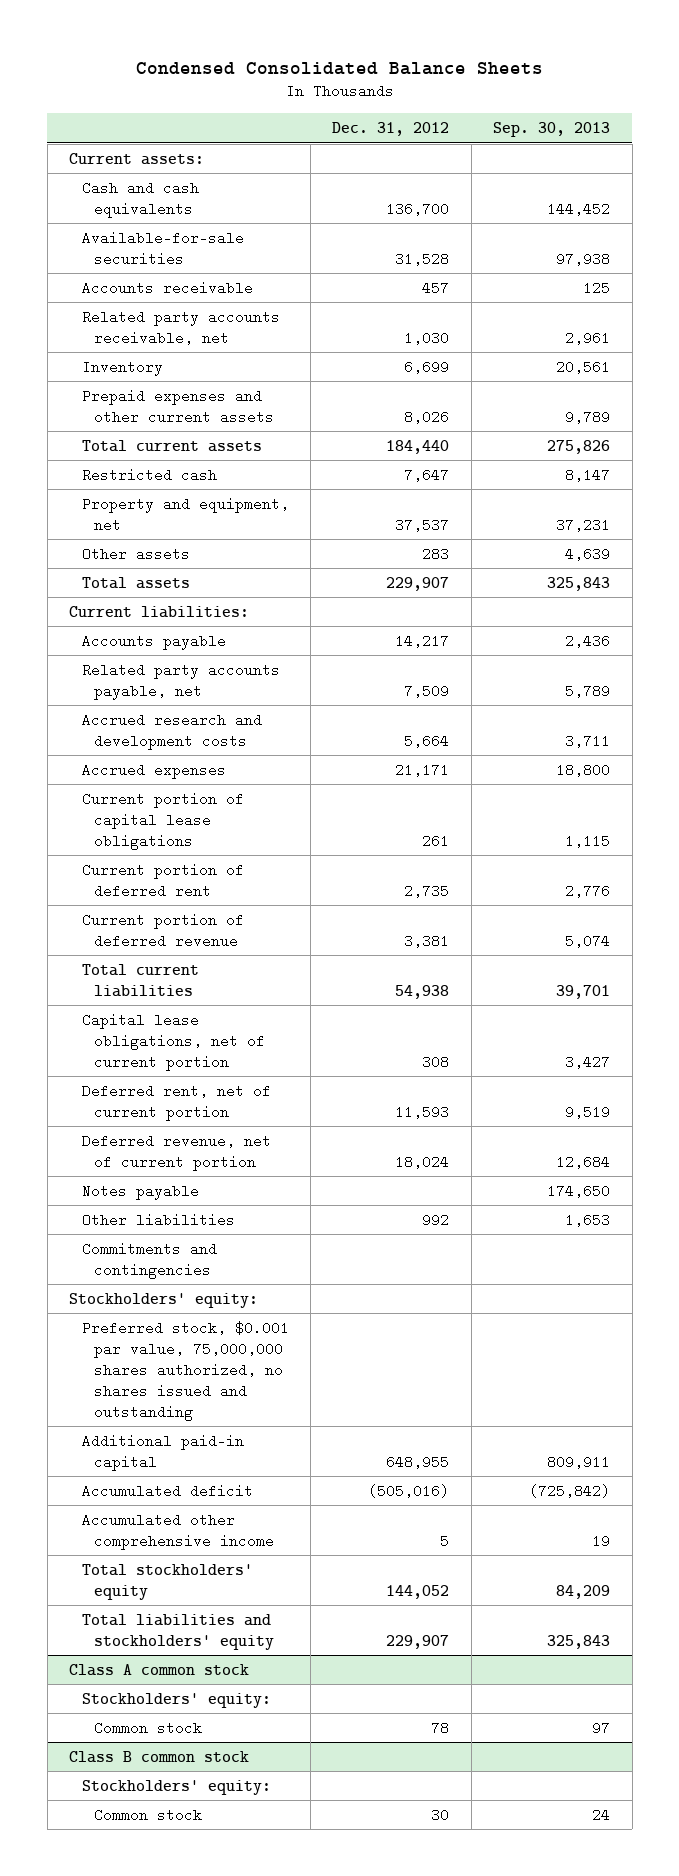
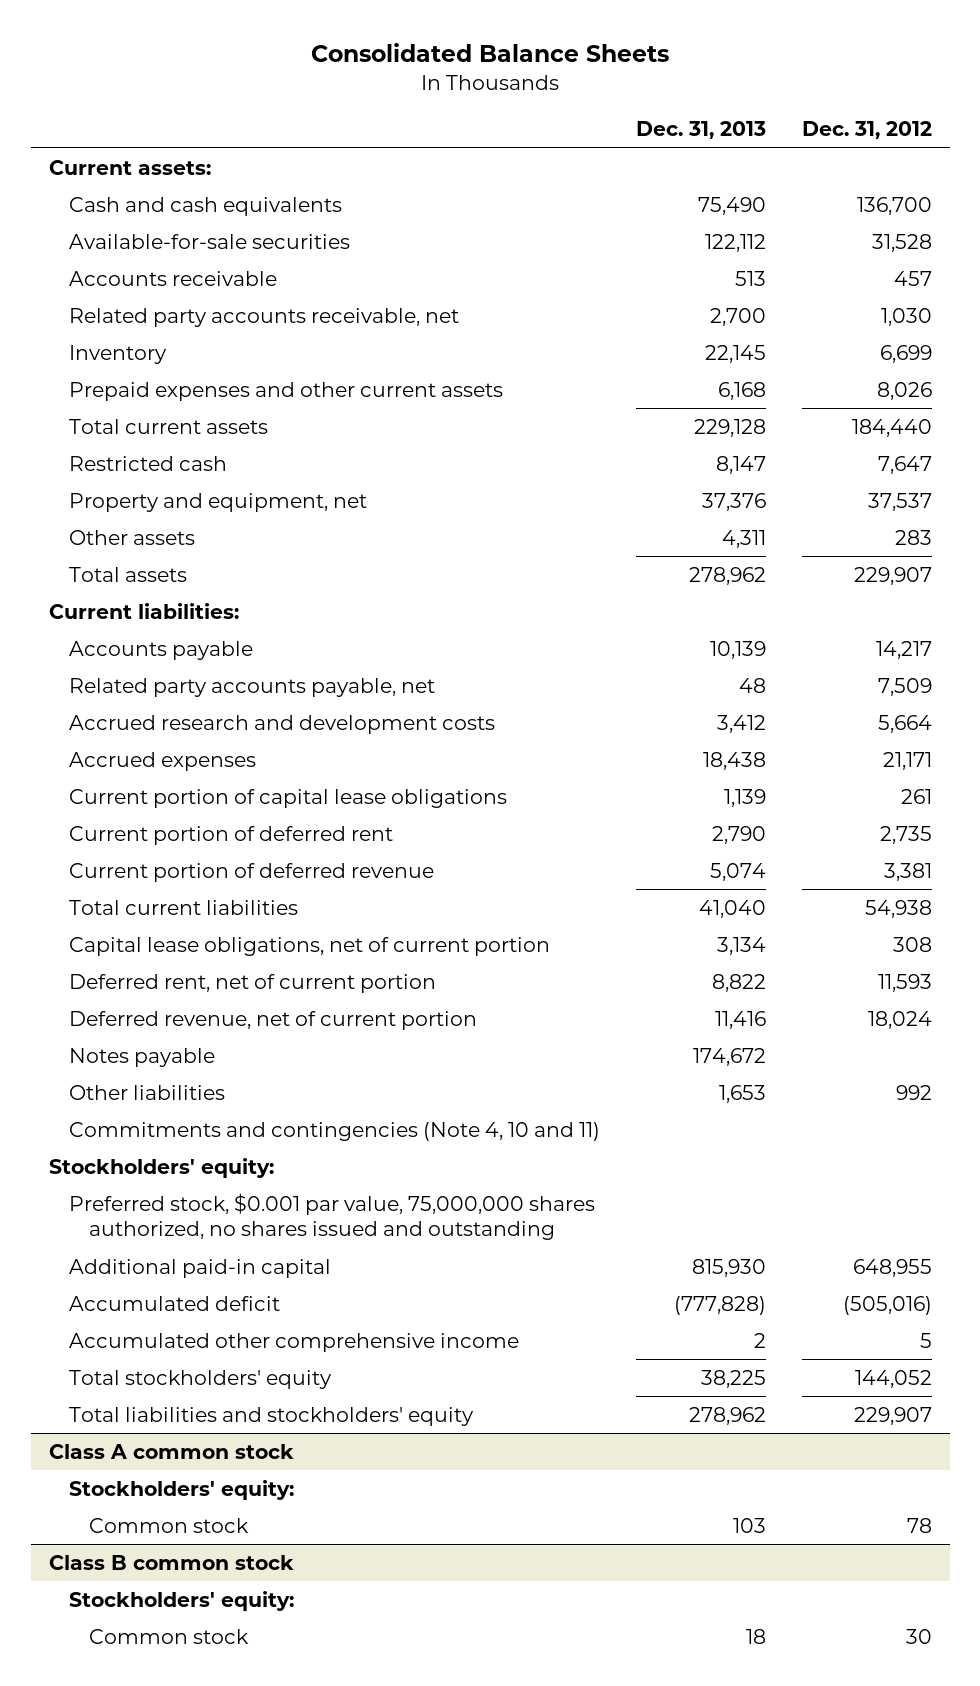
- Condensed Consolidated Balance Sheets
+ Consolidated Balance Sheets
- | Dec. 31, 2012 | Sep. 30, 2013
+ | Dec. 31, 2013 | Dec. 31, 2012
- Commitments and contingencies
+ Commitments and contingencies (Note 4, 10 and 11)

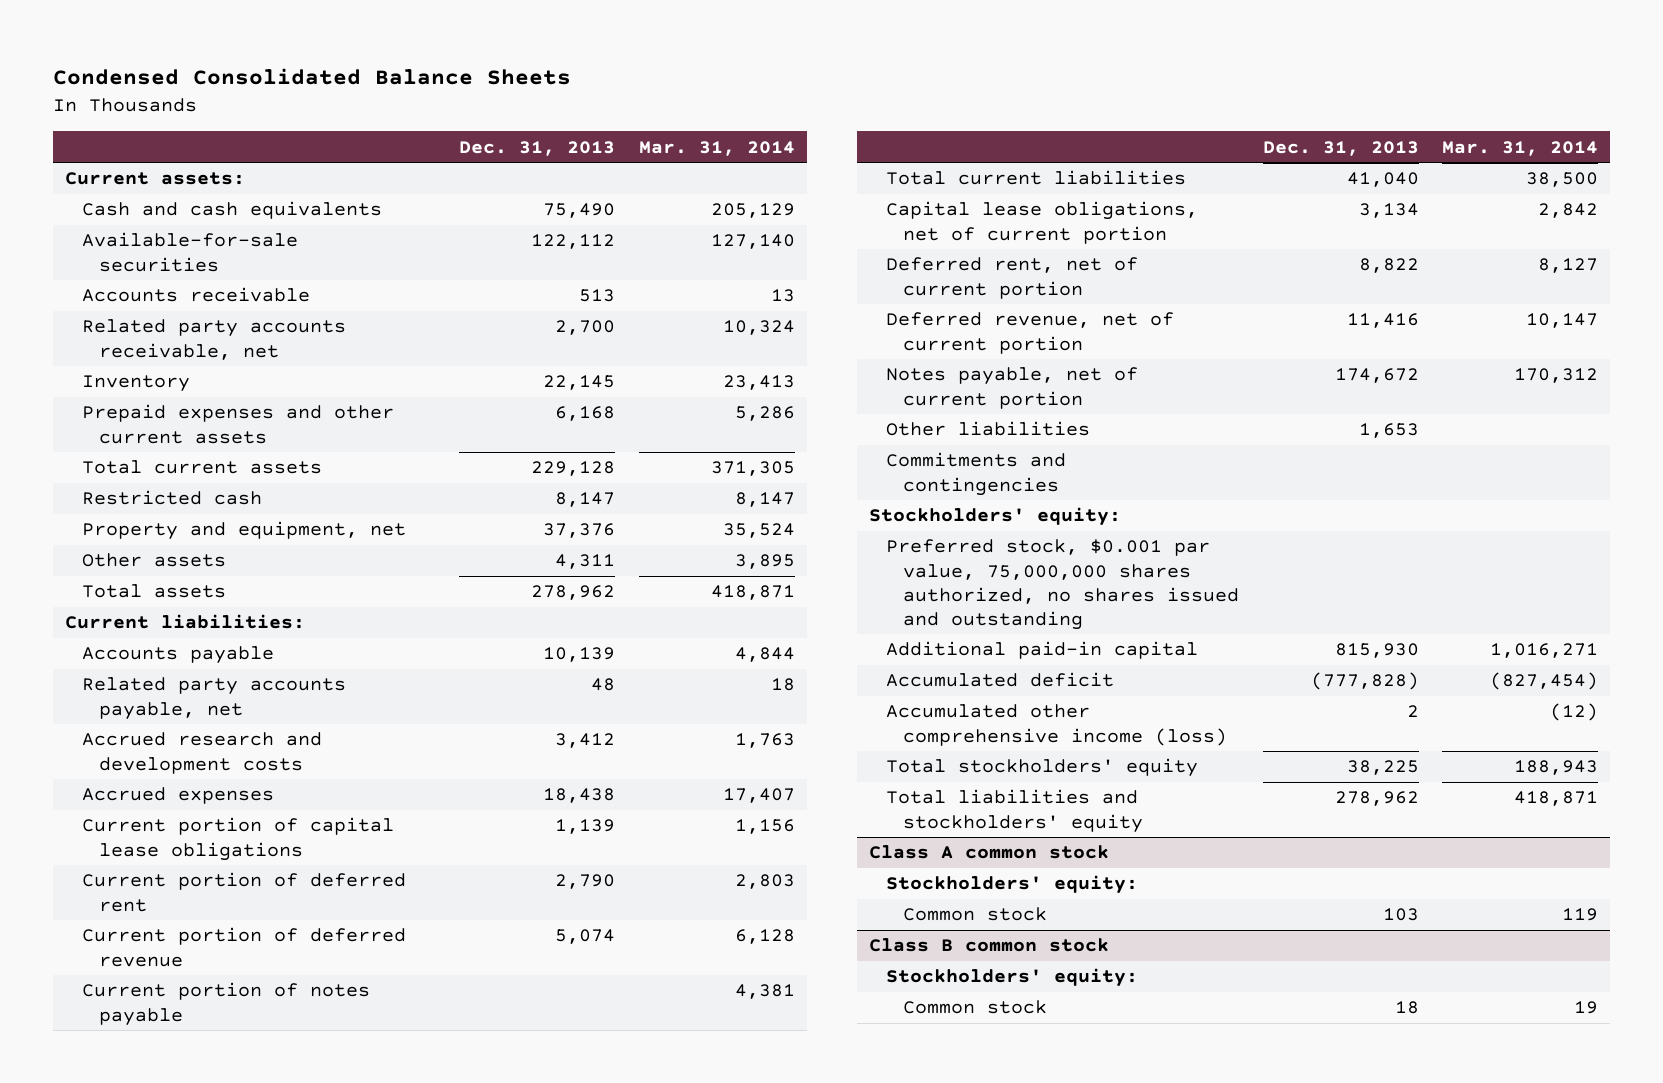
- Consolidated Balance Sheets
+ Condensed Consolidated Balance Sheets
- | Dec. 31, 2013 | Dec. 31, 2012
+ | Dec. 31, 2013 | Mar. 31, 2014
+ Current portion of notes payable | | 4,381
- Notes payable | 174,672 |
+ Notes payable, net of current portion | 174,672 | 170,312
- Commitments and contingencies (Note 4, 10 and 11)
+ Commitments and contingencies
- Accumulated other comprehensive income | 2 | 5
+ Accumulated other comprehensive income (loss) | 2 | (12)

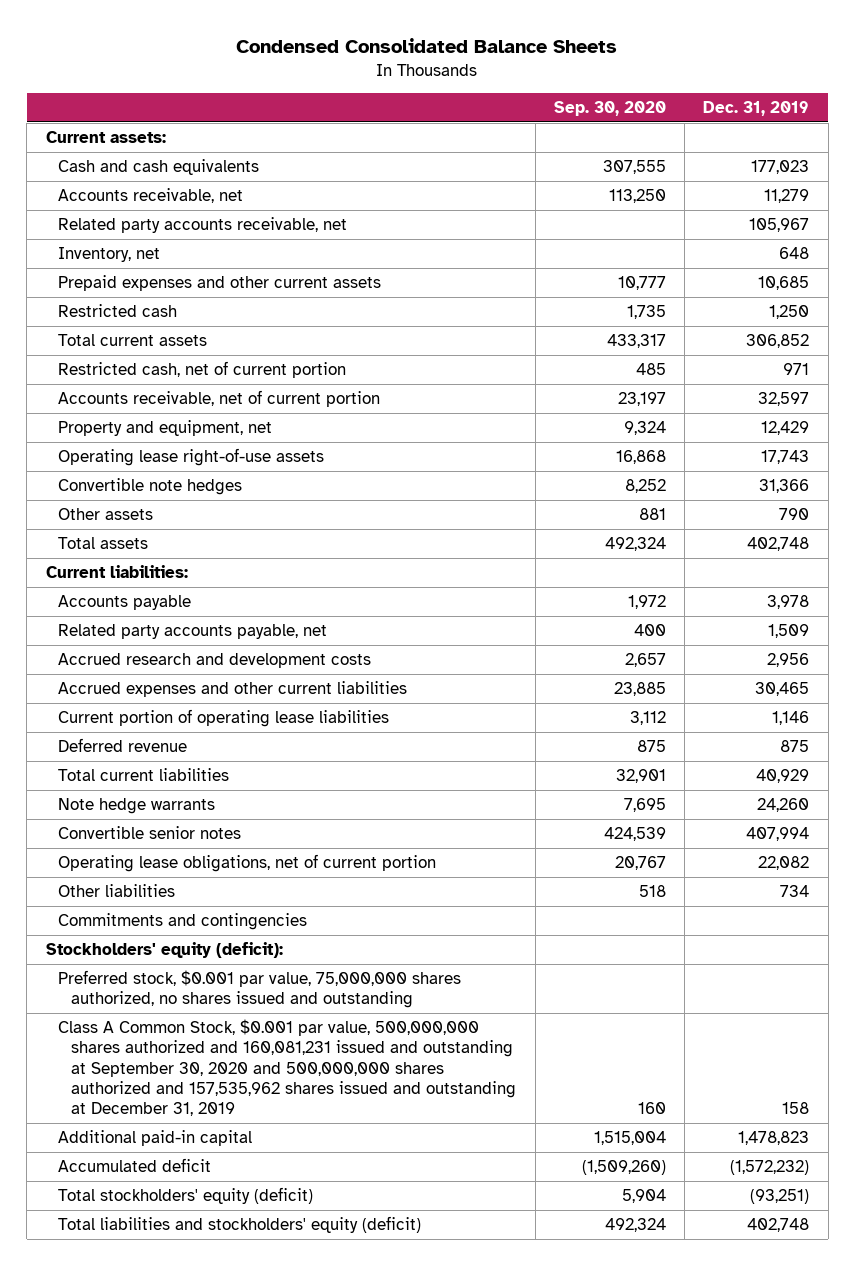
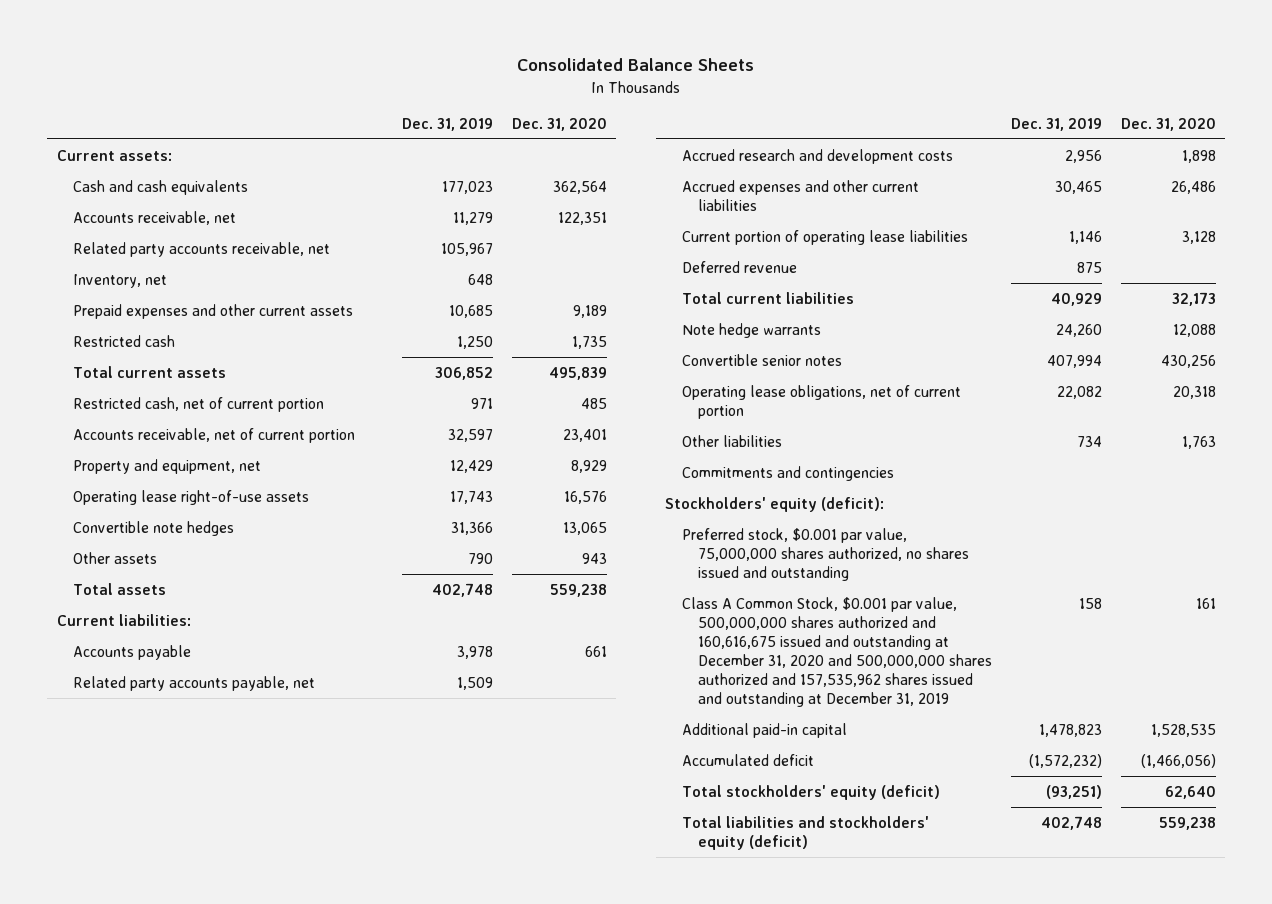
- Condensed Consolidated Balance Sheets
+ Consolidated Balance Sheets
- | Sep. 30, 2020 | Dec. 31, 2019
+ | Dec. 31, 2019 | Dec. 31, 2020
- Class A Common Stock, $0.001 par value, 500,000,000 shares authorized and 160,081,231 issued and outstanding at September 30, 2020 and 500,000,000 shares authorized and 157,535,962 shares issued and outstanding at December 31, 2019 | 160 | 158
+ Class A Common Stock, $0.001 par value, 500,000,000 shares authorized and 160,616,675 issued and outstanding at December 31, 2020 and 500,000,000 shares authorized and 157,535,962 shares issued and outstanding at December 31, 2019 | 158 | 161

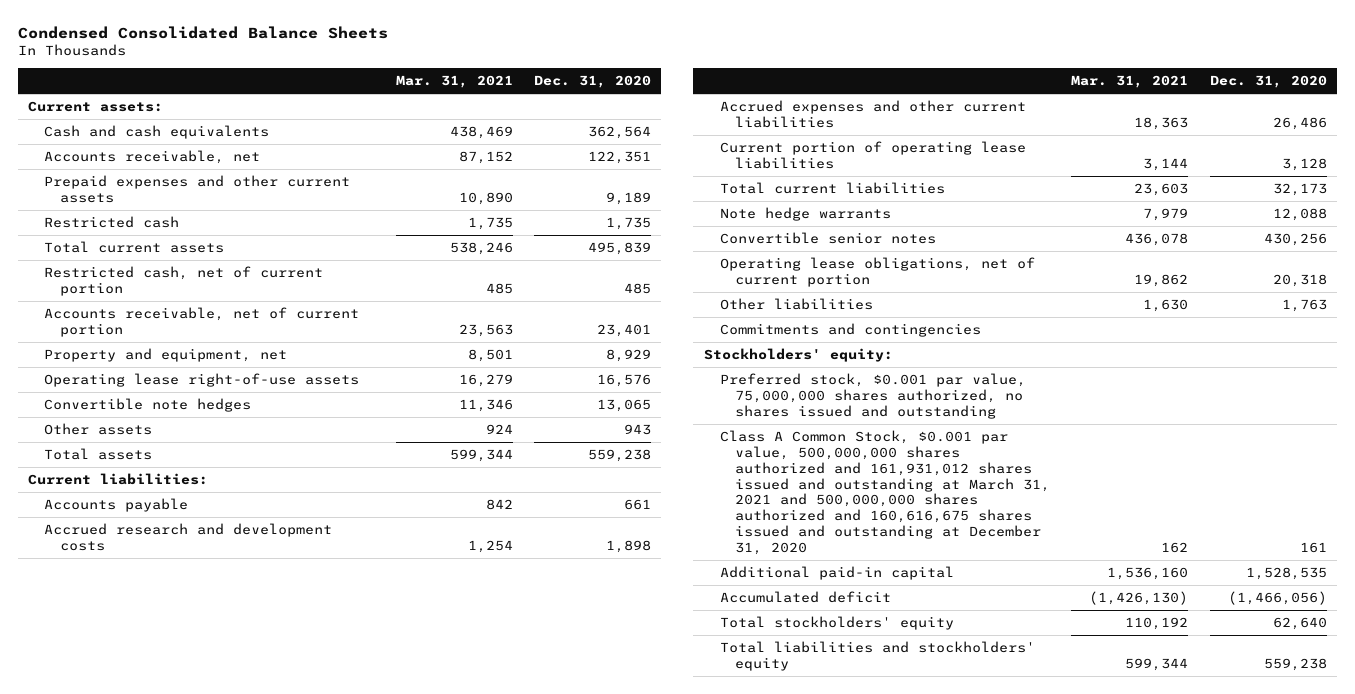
- Consolidated Balance Sheets
+ Condensed Consolidated Balance Sheets
- | Dec. 31, 2019 | Dec. 31, 2020
+ | Mar. 31, 2021 | Dec. 31, 2020
- Related party accounts receivable, net | 105,967 |
- Inventory, net | 648 |
- Related party accounts payable, net | 1,509 |
- Deferred revenue | 875 |
- Stockholders' equity (deficit):
+ Stockholders' equity:
- Class A Common Stock, $0.001 par value, 500,000,000 shares authorized and 160,616,675 issued and outstanding at December 31, 2020 and 500,000,000 shares authorized and 157,535,962 shares issued and outstanding at December 31, 2019 | 158 | 161
+ Class A Common Stock, $0.001 par value, 500,000,000 shares authorized and 161,931,012 shares issued and outstanding at March 31, 2021 and 500,000,000 shares authorized and 160,616,675 shares issued and outstanding at December 31, 2020 | 162 | 161
- Total stockholders' equity (deficit) | (93,251) | 62,640
- Total liabilities and stockholders' equity (deficit) | 402,748 | 559,238
+ Total stockholders' equity | 110,192 | 62,640
+ Total liabilities and stockholders' equity | 599,344 | 559,238

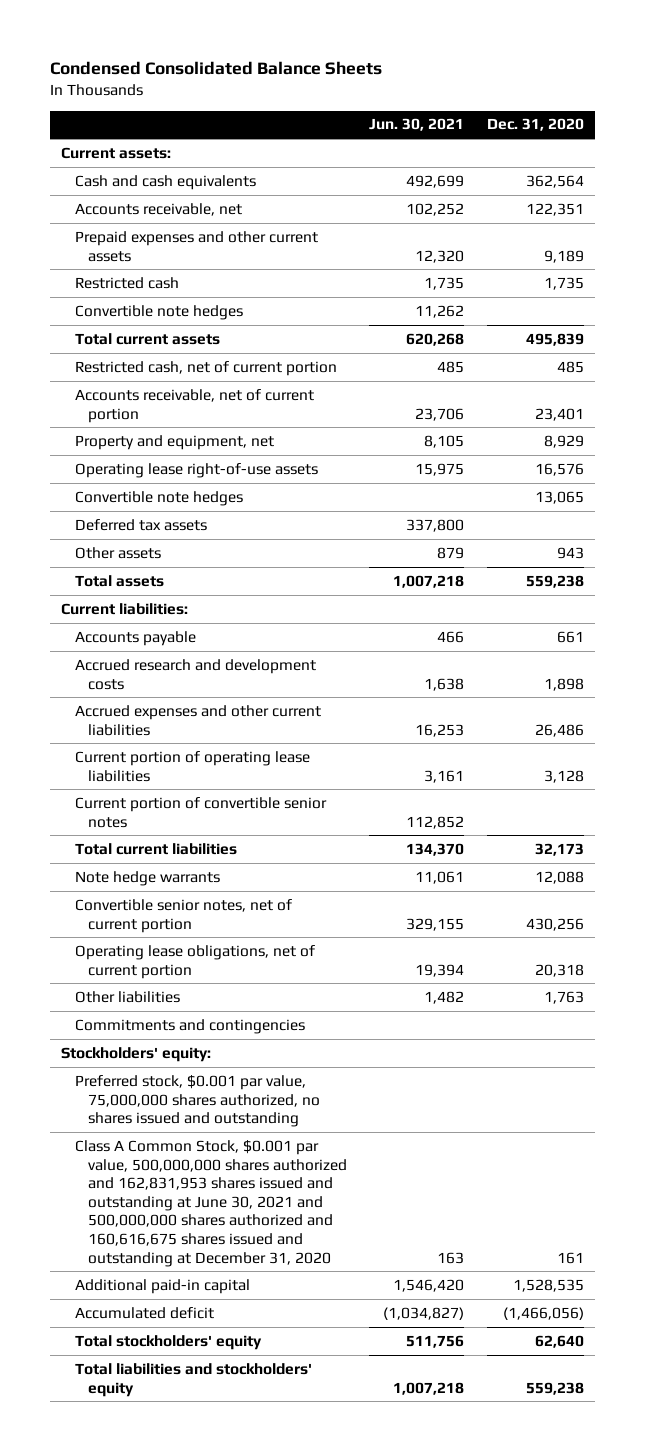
- | Mar. 31, 2021 | Dec. 31, 2020
+ | Jun. 30, 2021 | Dec. 31, 2020
+ Convertible note hedges | 11,262 |
+ Deferred tax assets | 337,800 |
+ Current portion of convertible senior notes | 112,852 |
- Convertible senior notes | 436,078 | 430,256
+ Convertible senior notes, net of current portion | 329,155 | 430,256
- Class A Common Stock, $0.001 par value, 500,000,000 shares authorized and 161,931,012 shares issued and outstanding at March 31, 2021 and 500,000,000 shares authorized and 160,616,675 shares issued and outstanding at December 31, 2020 | 162 | 161
+ Class A Common Stock, $0.001 par value, 500,000,000 shares authorized and 162,831,953 shares issued and outstanding at June 30, 2021 and 500,000,000 shares authorized and 160,616,675 shares issued and outstanding at December 31, 2020 | 163 | 161

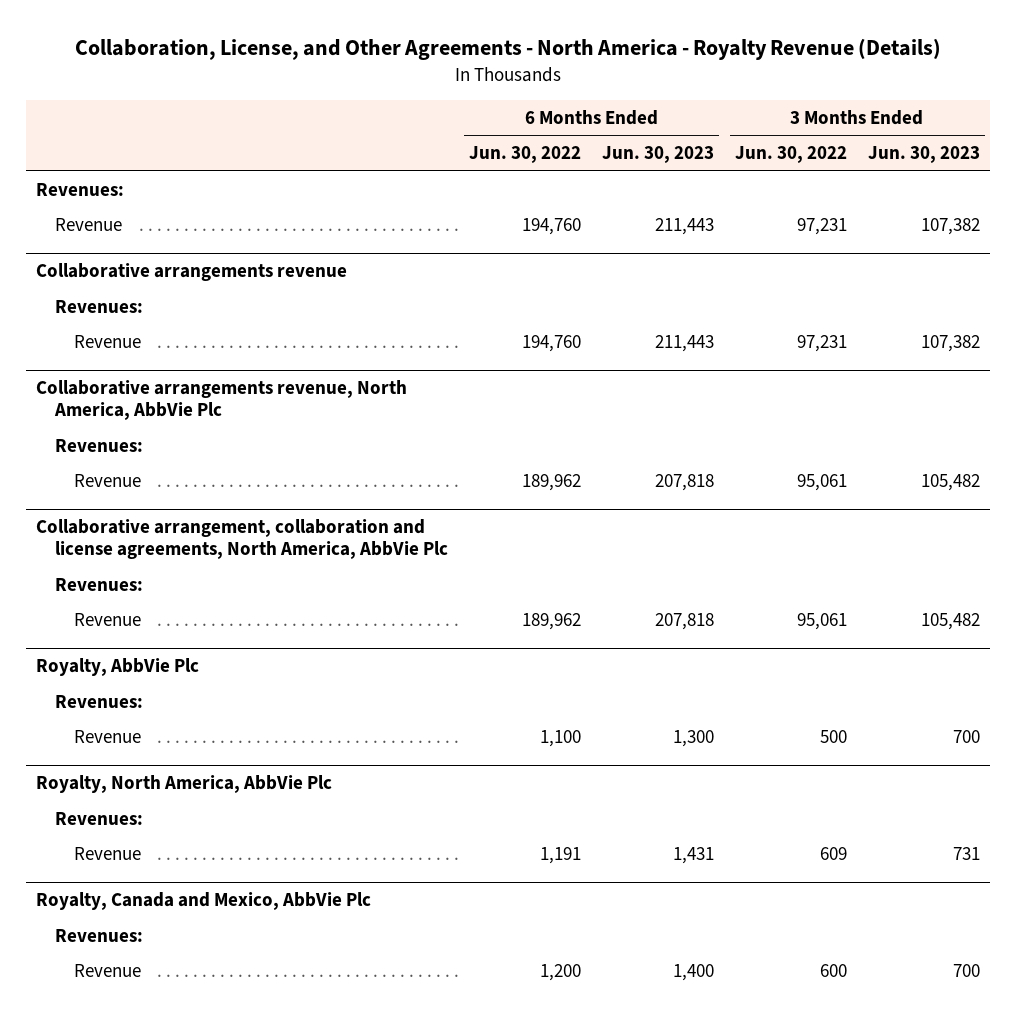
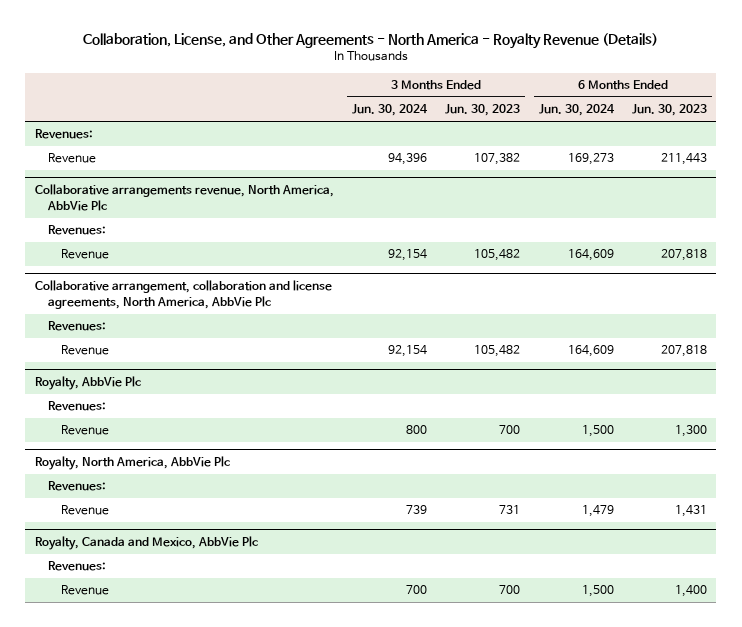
- | 6 Months Ended Jun. 30, 2022 | 6 Months Ended Jun. 30, 2023 | 3 Months Ended Jun. 30, 2022 | 3 Months Ended Jun. 30, 2023
+ | 3 Months Ended Jun. 30, 2024 | 3 Months Ended Jun. 30, 2023 | 6 Months Ended Jun. 30, 2024 | 6 Months Ended Jun. 30, 2023
- Collaborative arrangements revenue
- Revenues:
- Revenue | 194,760 | 211,443 | 97,231 | 107,382

